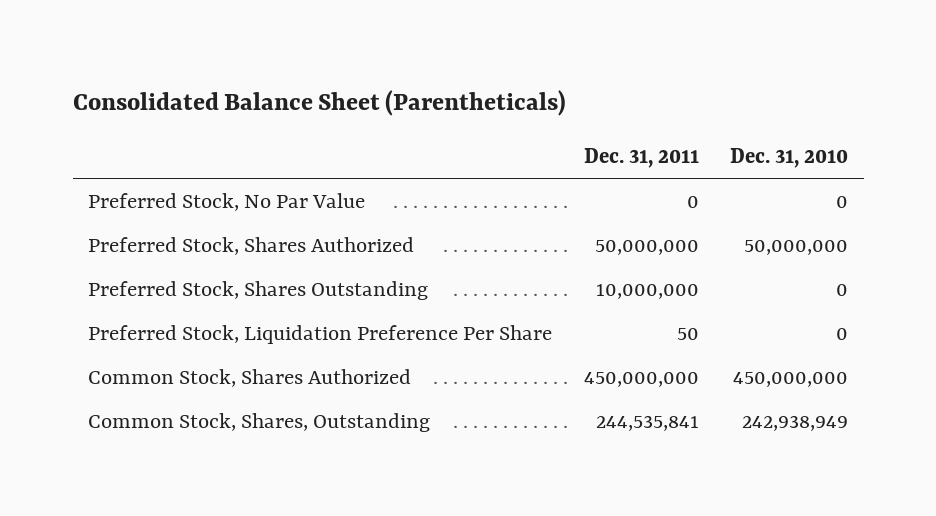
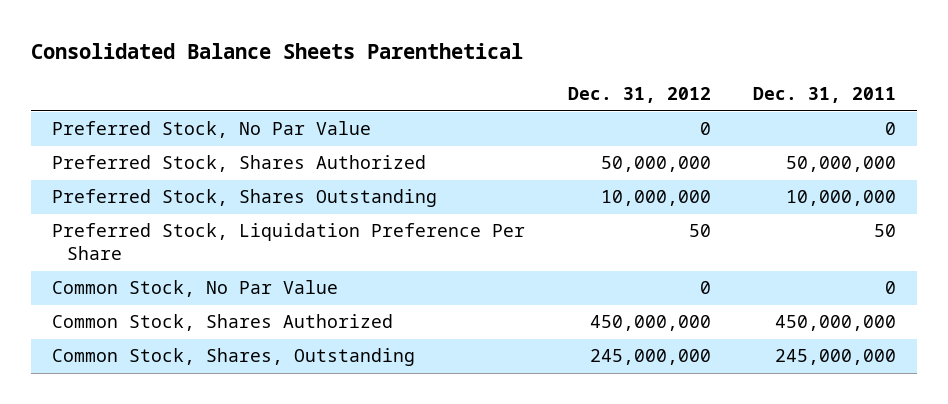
- Consolidated Balance Sheet (Parentheticals)
+ Consolidated Balance Sheets Parenthetical
- | Dec. 31, 2011 | Dec. 31, 2010
+ | Dec. 31, 2012 | Dec. 31, 2011
+ Common Stock, No Par Value | 0 | 0
- Common Stock, Shares, Outstanding | 244,535,841 | 242,938,949
+ Common Stock, Shares, Outstanding | 245,000,000 | 245,000,000

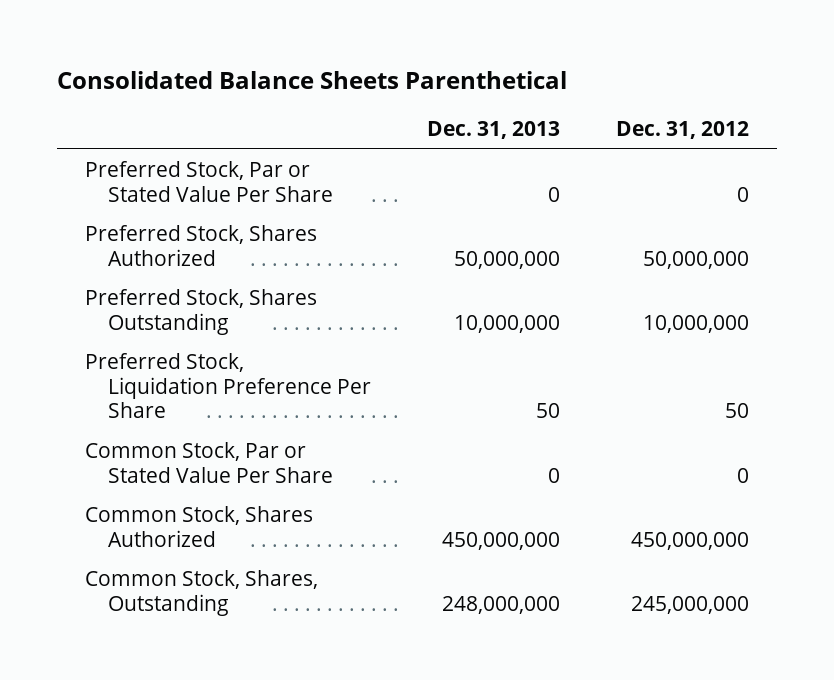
- | Dec. 31, 2012 | Dec. 31, 2011
+ | Dec. 31, 2013 | Dec. 31, 2012
- Preferred Stock, No Par Value | 0 | 0
+ Preferred Stock, Par or Stated Value Per Share | 0 | 0
- Common Stock, No Par Value | 0 | 0
+ Common Stock, Par or Stated Value Per Share | 0 | 0

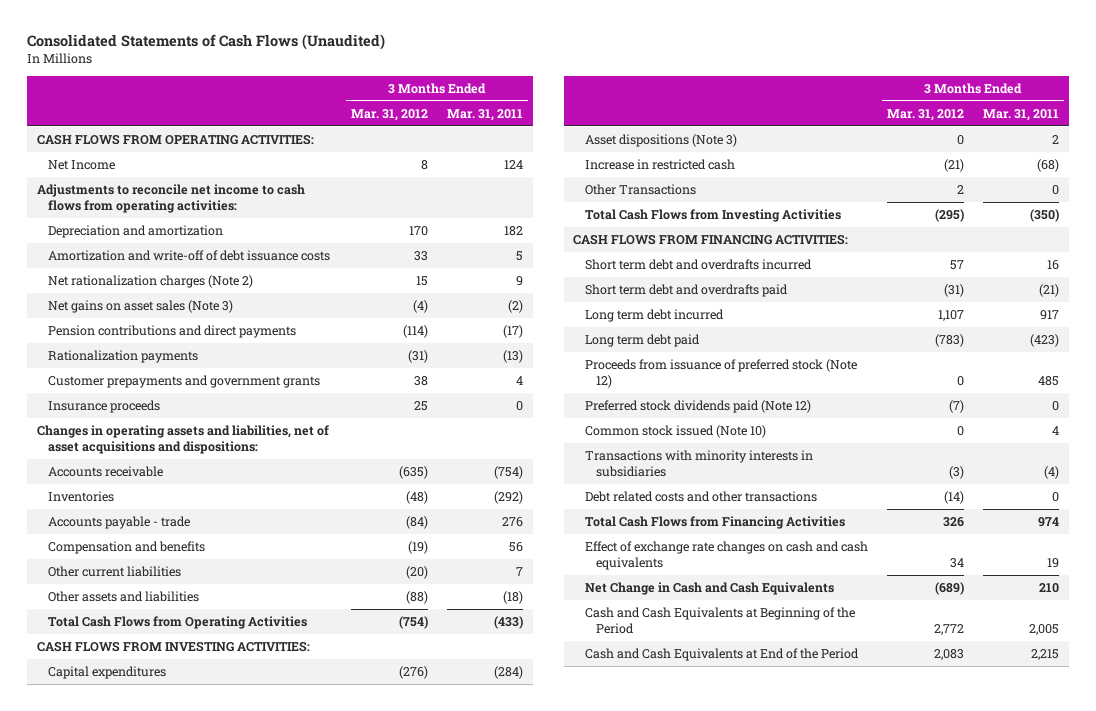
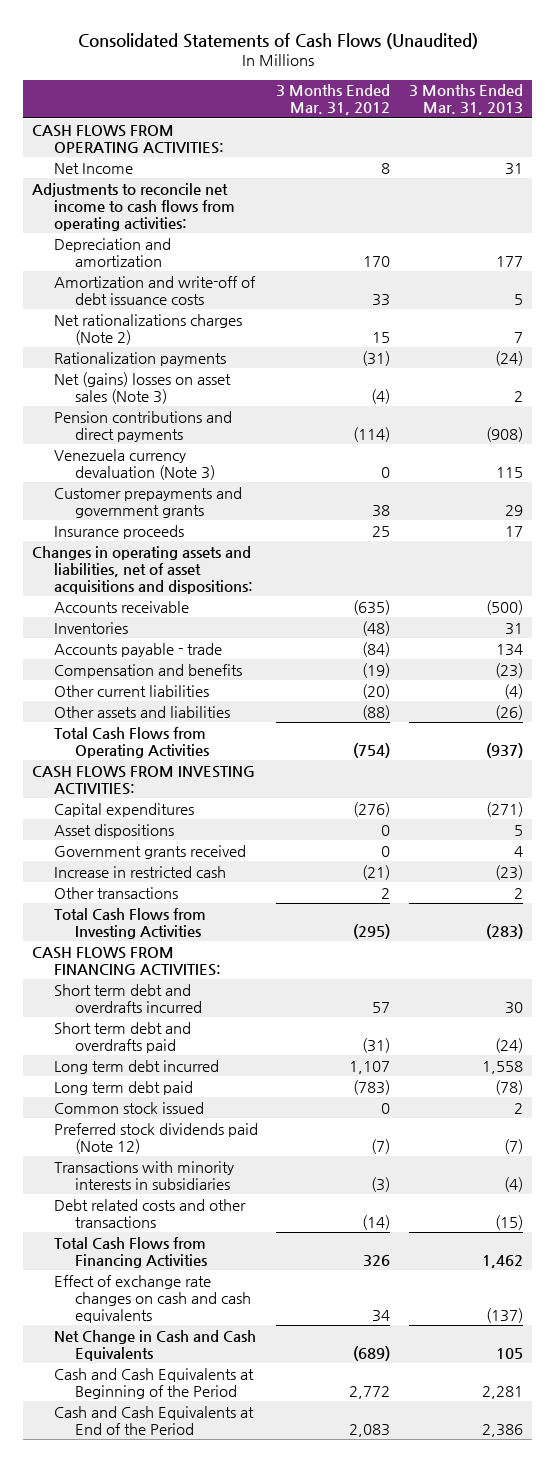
- | 3 Months Ended Mar. 31, 2012 | 3 Months Ended Mar. 31, 2011
+ | 3 Months Ended Mar. 31, 2012 | 3 Months Ended Mar. 31, 2013
- Net rationalization charges (Note 2) | 15 | 9
- Net gains on asset sales (Note 3) | (4) | (2)
+ Net rationalizations charges (Note 2) | 15 | 7
+ Net (gains) losses on asset sales (Note 3) | (4) | 2
moved down: Pension contributions and direct payments | (114) | (908)
+ Venezuela currency devaluation (Note 3) | 0 | 115
- Asset dispositions (Note 3) | 0 | 2
+ Asset dispositions | 0 | 5
+ Government grants received | 0 | 4
- Other Transactions | 2 | 0
+ Other transactions | 2 | 2
- Proceeds from issuance of preferred stock (Note 12) | 0 | 485
+ Common stock issued | 0 | 2
- Common stock issued (Note 10) | 0 | 4

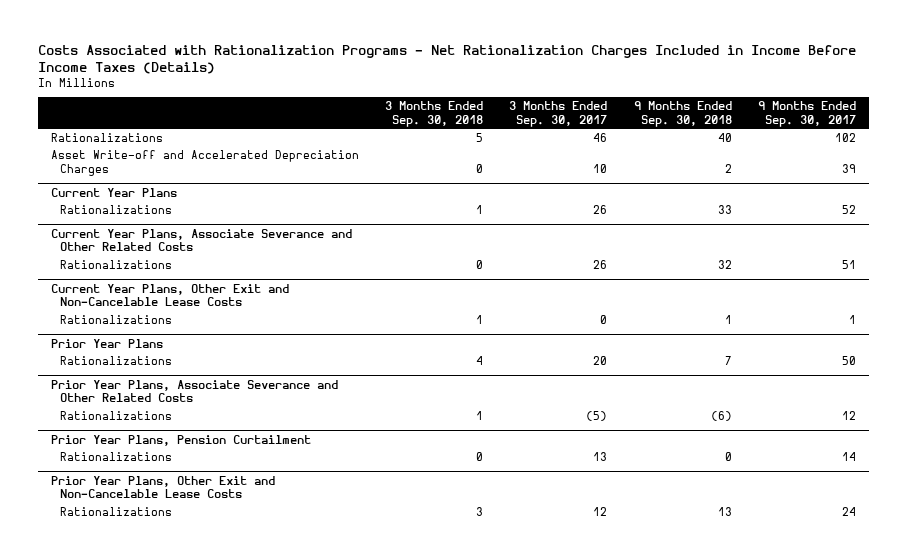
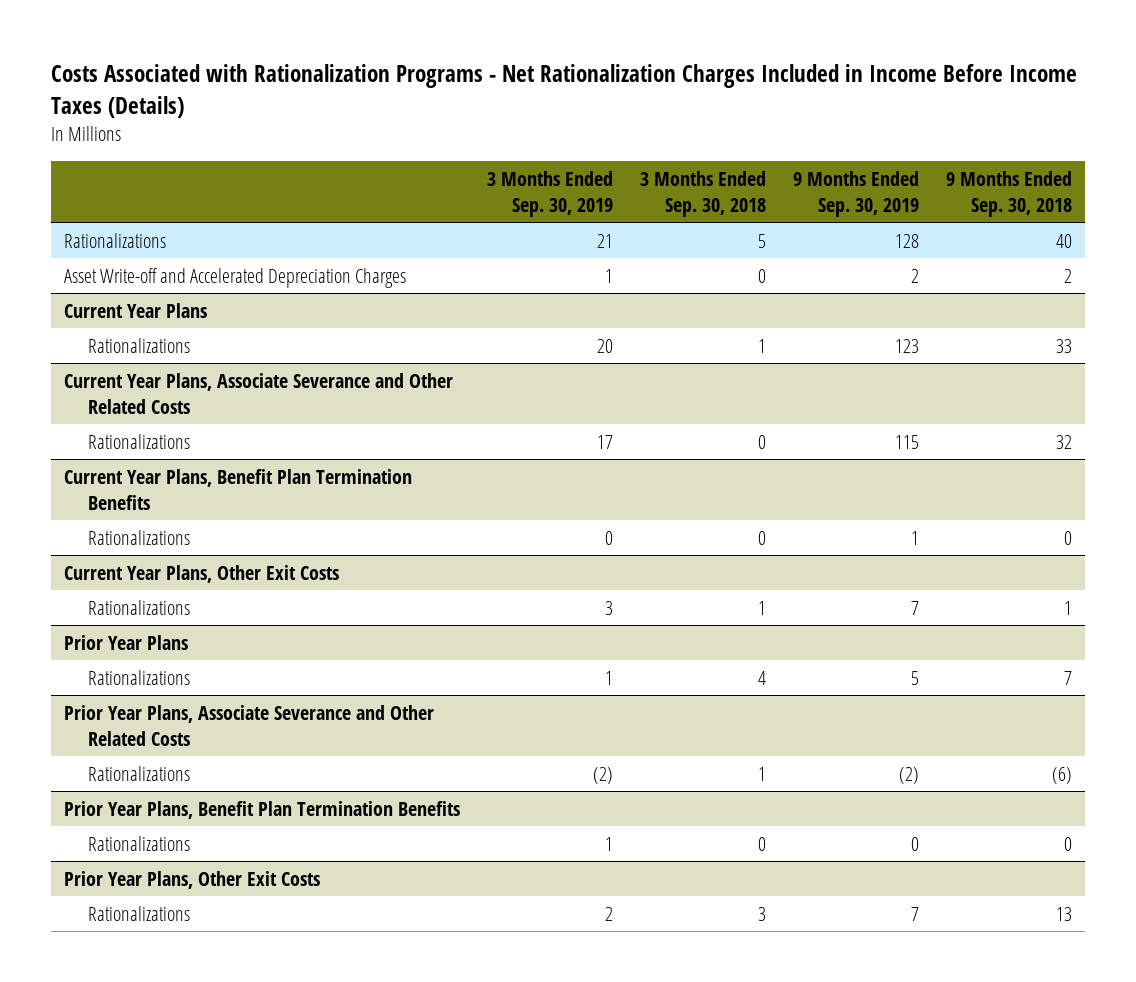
- | 3 Months Ended Sep. 30, 2018 | 3 Months Ended Sep. 30, 2017 | 9 Months Ended Sep. 30, 2018 | 9 Months Ended Sep. 30, 2017
+ | 3 Months Ended Sep. 30, 2019 | 3 Months Ended Sep. 30, 2018 | 9 Months Ended Sep. 30, 2019 | 9 Months Ended Sep. 30, 2018
- Current Year Plans, Other Exit and Non-Cancelable Lease Costs
+ Current Year Plans, Benefit Plan Termination Benefits
+ Rationalizations | 0 | 0 | 1 | 0
+ Current Year Plans, Other Exit Costs
- Prior Year Plans, Pension Curtailment
+ Prior Year Plans, Benefit Plan Termination Benefits
- Prior Year Plans, Other Exit and Non-Cancelable Lease Costs
+ Prior Year Plans, Other Exit Costs

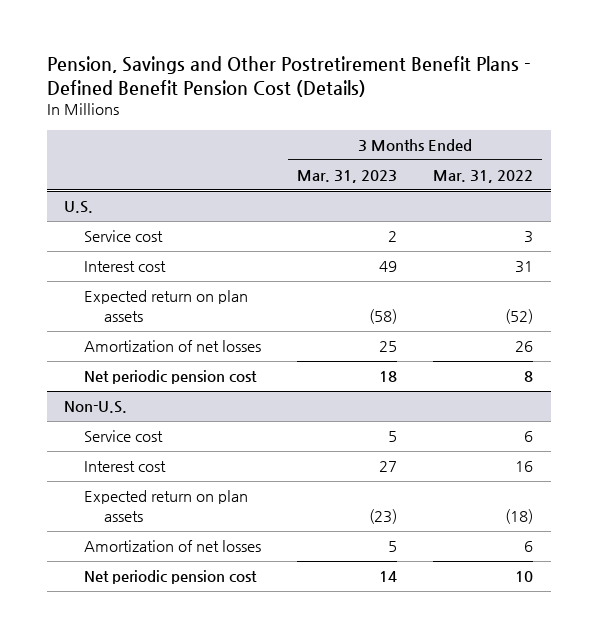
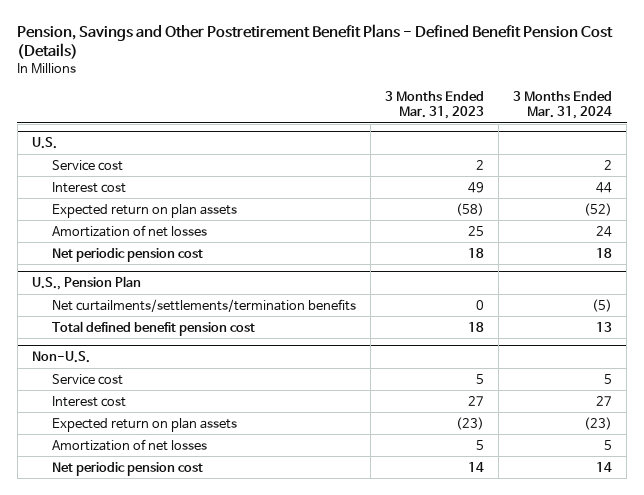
- | 3 Months Ended Mar. 31, 2023 | 3 Months Ended Mar. 31, 2022
+ | 3 Months Ended Mar. 31, 2023 | 3 Months Ended Mar. 31, 2024
+ U.S., Pension Plan
+ Net curtailments/settlements/termination benefits | 0 | (5)
+ Total defined benefit pension cost | 18 | 13

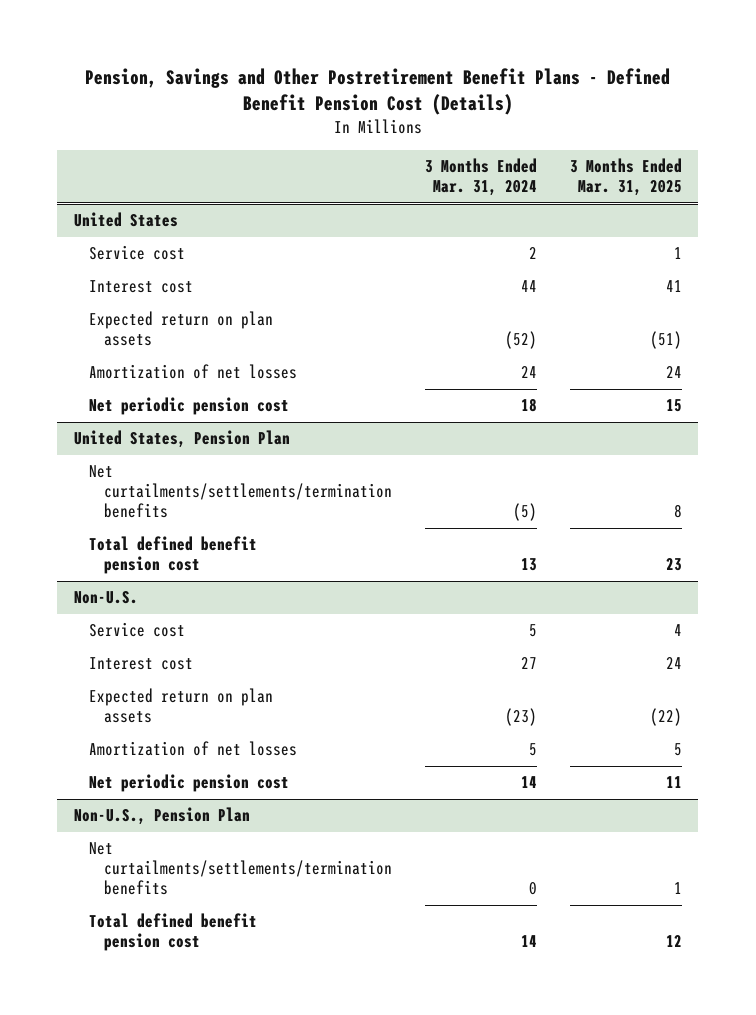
- | 3 Months Ended Mar. 31, 2023 | 3 Months Ended Mar. 31, 2024
+ | 3 Months Ended Mar. 31, 2024 | 3 Months Ended Mar. 31, 2025
- U.S.
+ United States
- U.S., Pension Plan
+ United States, Pension Plan
+ Non-U.S., Pension Plan
+ Net curtailments/settlements/termination benefits | 0 | 1
+ Total defined benefit pension cost | 14 | 12

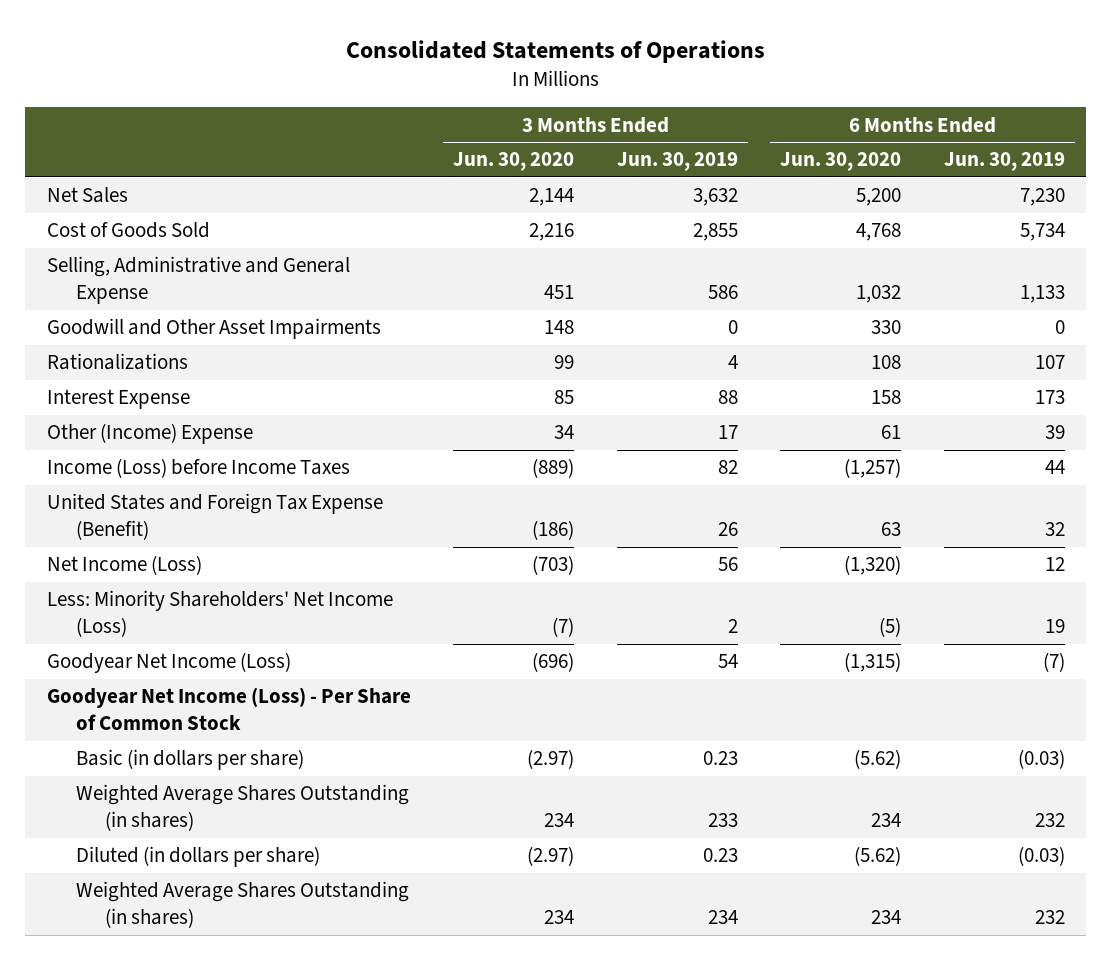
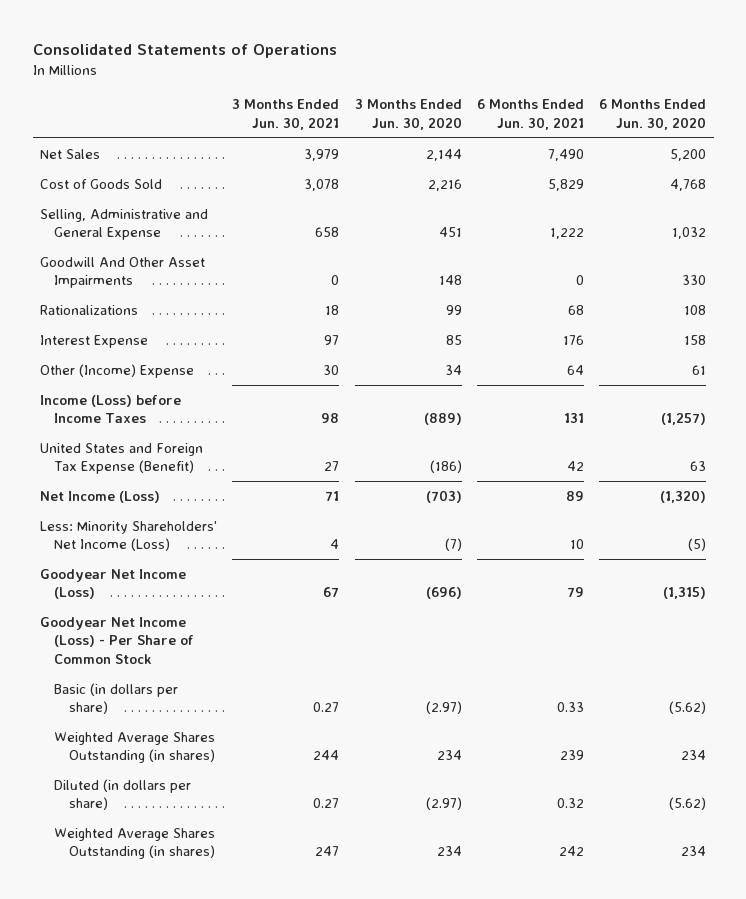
- | 3 Months Ended Jun. 30, 2020 | 3 Months Ended Jun. 30, 2019 | 6 Months Ended Jun. 30, 2020 | 6 Months Ended Jun. 30, 2019
+ | 3 Months Ended Jun. 30, 2021 | 3 Months Ended Jun. 30, 2020 | 6 Months Ended Jun. 30, 2021 | 6 Months Ended Jun. 30, 2020
- Goodwill and Other Asset Impairments | 148 | 0 | 330 | 0
+ Goodwill And Other Asset Impairments | 0 | 148 | 0 | 330

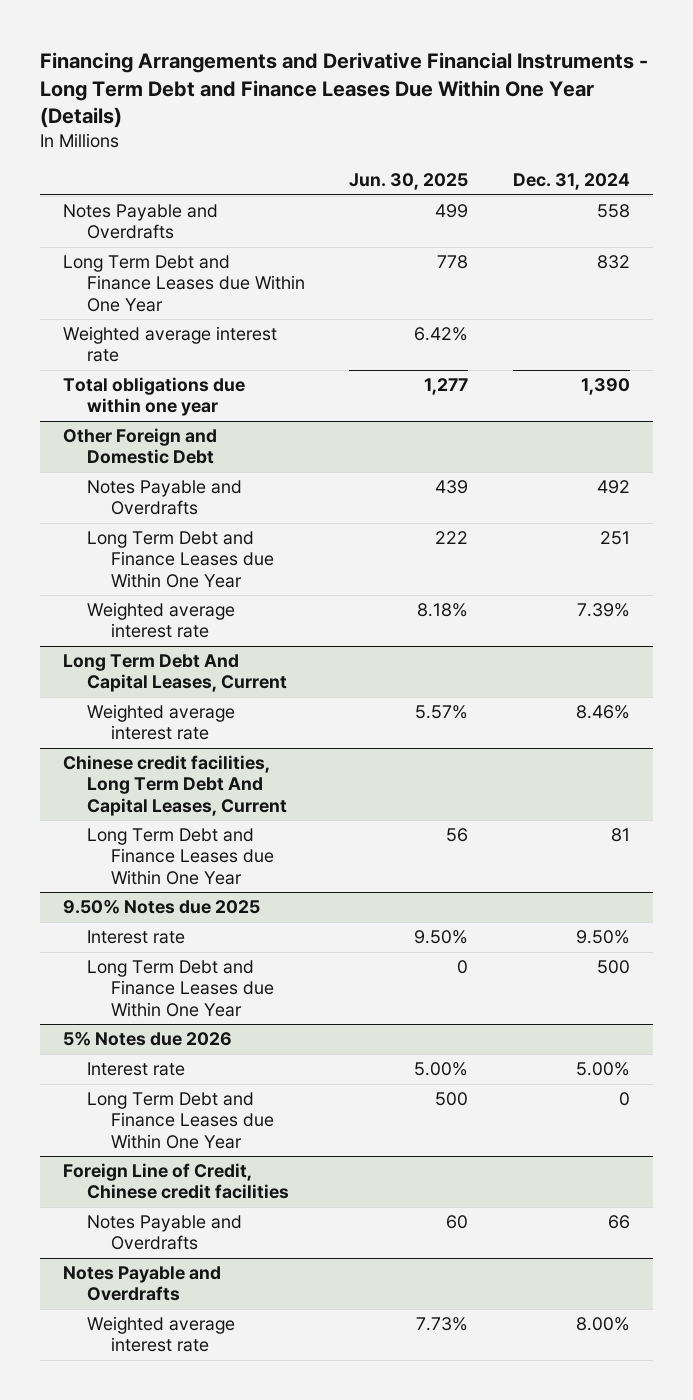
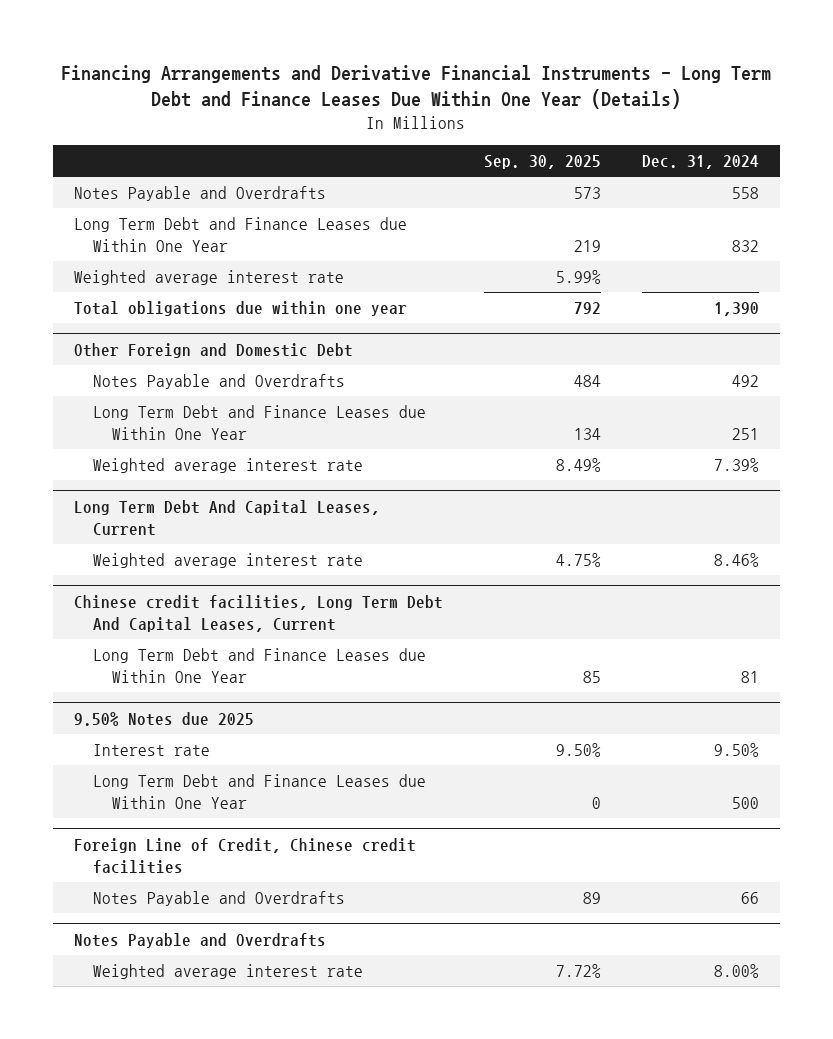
- | Jun. 30, 2025 | Dec. 31, 2024
+ | Sep. 30, 2025 | Dec. 31, 2024
- 5% Notes due 2026
- Interest rate | 5.00% | 5.00%
- Long Term Debt and Finance Leases due Within One Year | 500 | 0

